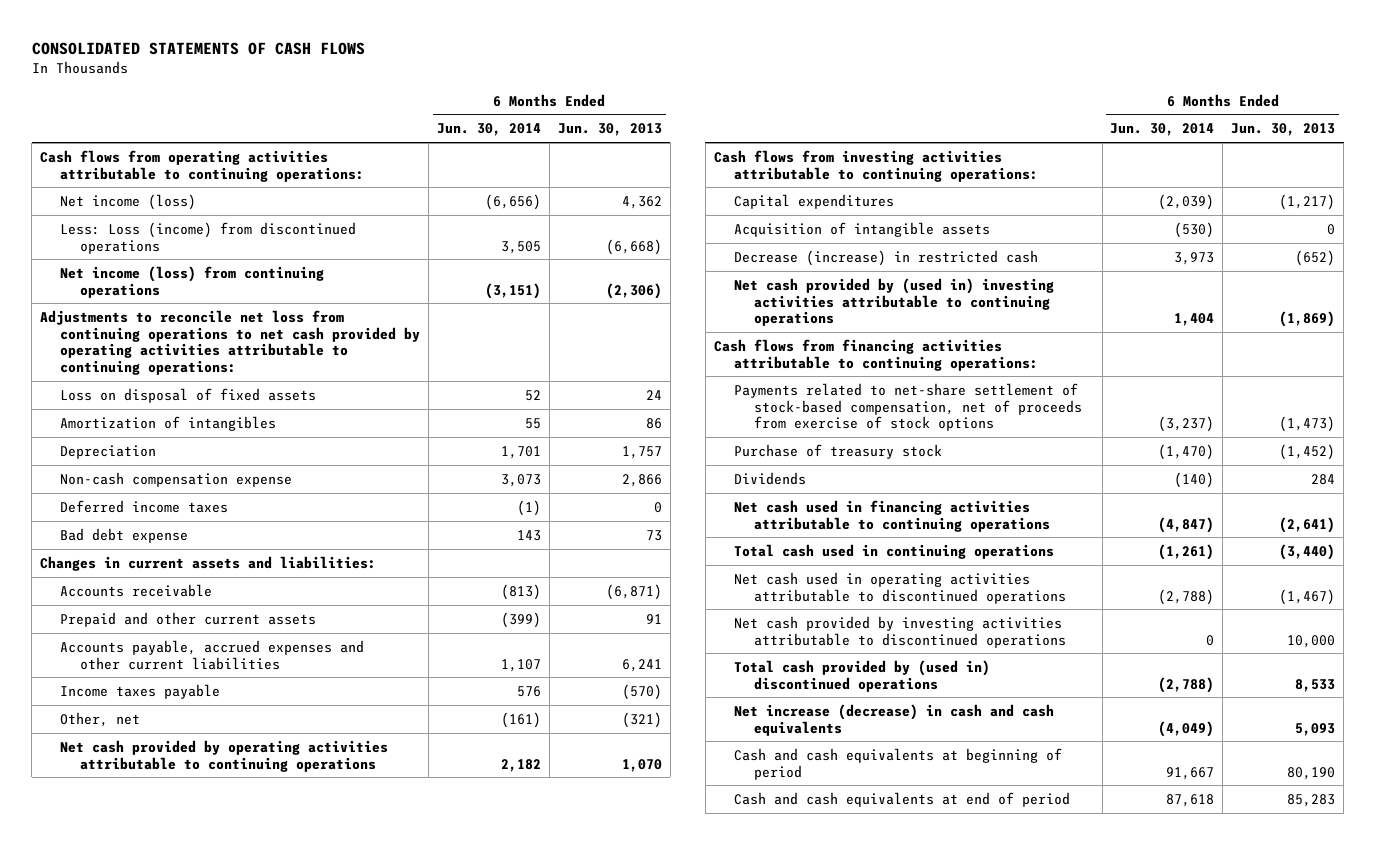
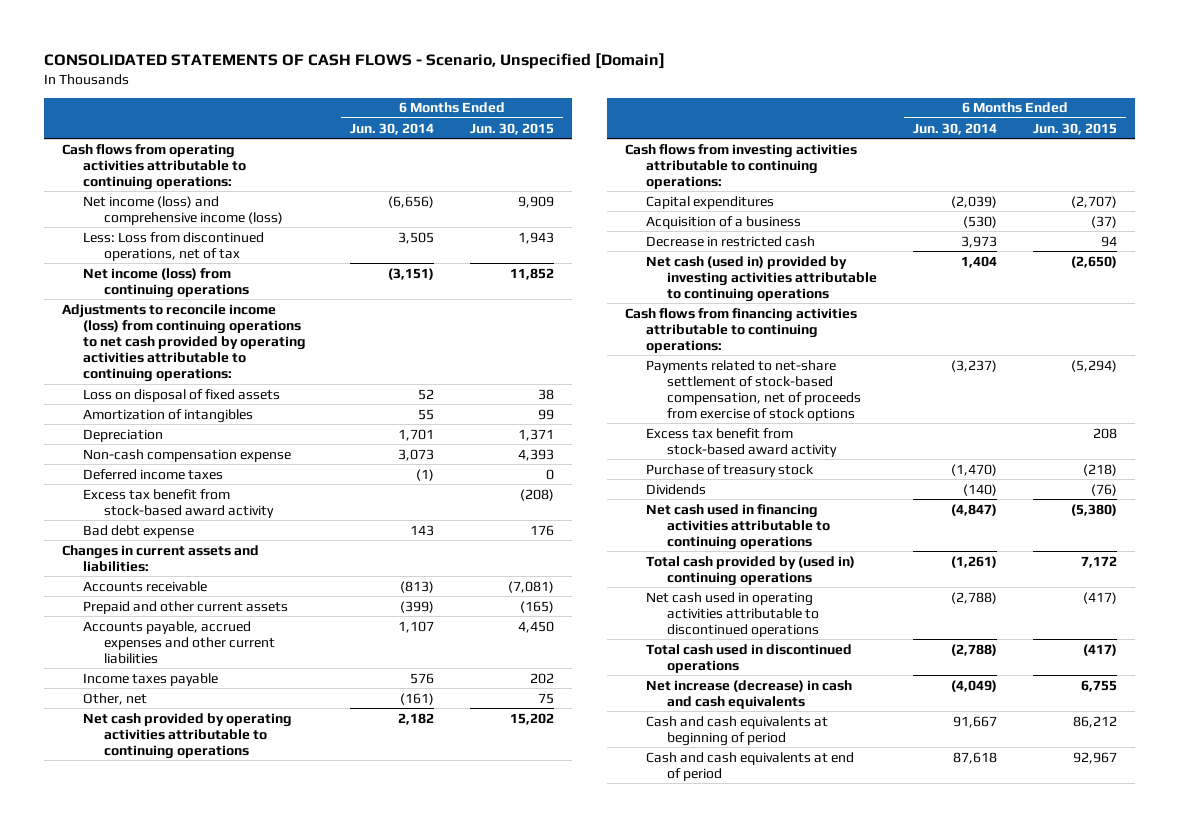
- CONSOLIDATED STATEMENTS OF CASH FLOWS
+ CONSOLIDATED STATEMENTS OF CASH FLOWS - Scenario, Unspecified [Domain]
- | 6 Months Ended Jun. 30, 2014 | 6 Months Ended Jun. 30, 2013
+ | 6 Months Ended Jun. 30, 2014 | 6 Months Ended Jun. 30, 2015
- Net income (loss) | (6,656) | 4,362
- Less: Loss (income) from discontinued operations | 3,505 | (6,668)
+ Net income (loss) and comprehensive income (loss) | (6,656) | 9,909
+ Less: Loss from discontinued operations, net of tax | 3,505 | 1,943
- Adjustments to reconcile net loss from continuing operations to net cash provided by operating activities attributable to continuing operations:
+ Adjustments to reconcile income (loss) from continuing operations to net cash provided by operating activities attributable to continuing operations:
+ Excess tax benefit from stock-based award activity | | (208)
- Acquisition of intangible assets | (530) | 0
- Decrease (increase) in restricted cash | 3,973 | (652)
- Net cash provided by (used in) investing activities attributable to continuing operations | 1,404 | (1,869)
+ Acquisition of a business | (530) | (37)
+ Decrease in restricted cash | 3,973 | 94
+ Net cash (used in) provided by investing activities attributable to continuing operations | 1,404 | (2,650)
+ Excess tax benefit from stock-based award activity | | 208
- Total cash used in continuing operations | (1,261) | (3,440)
+ Total cash provided by (used in) continuing operations | (1,261) | 7,172
- Net cash provided by investing activities attributable to discontinued operations | 0 | 10,000
- Total cash provided by (used in) discontinued operations | (2,788) | 8,533
+ Total cash used in discontinued operations | (2,788) | (417)

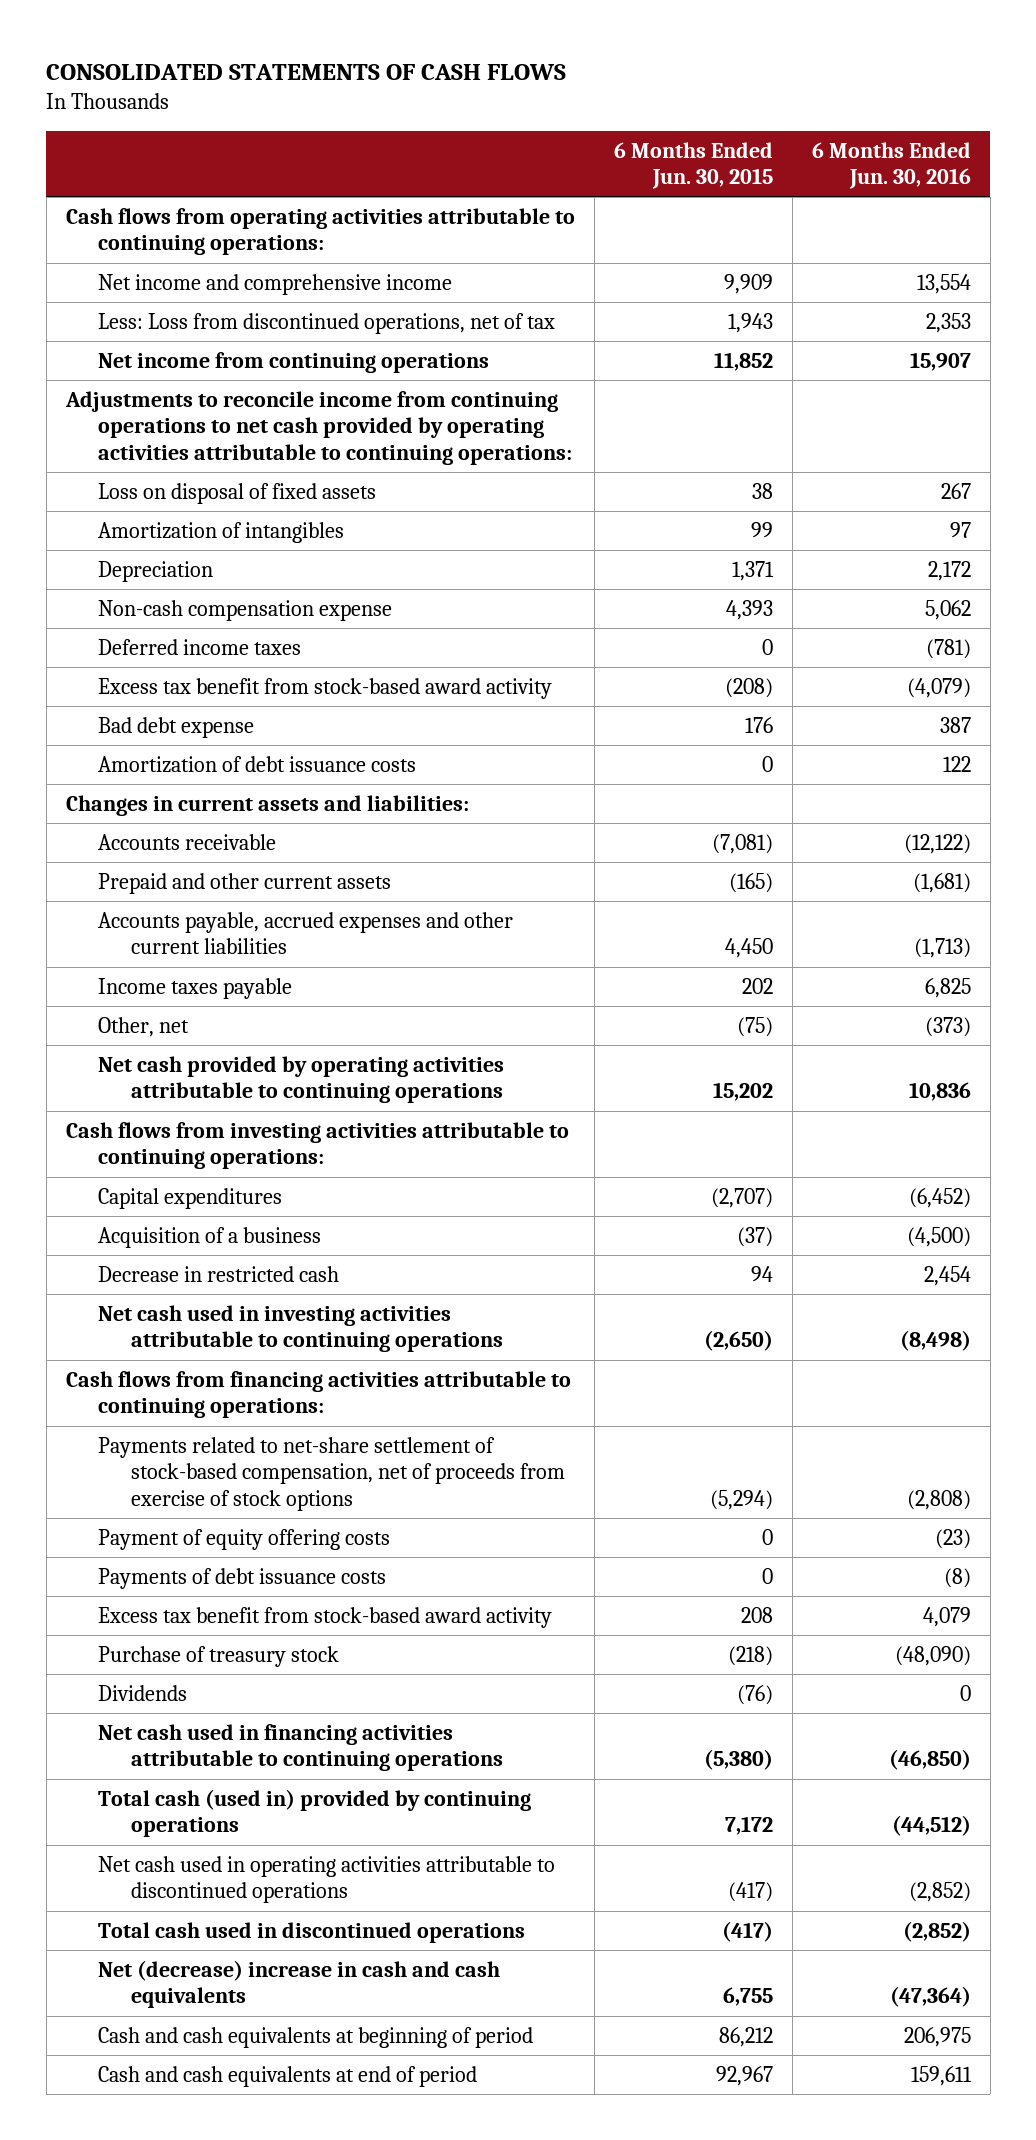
- CONSOLIDATED STATEMENTS OF CASH FLOWS - Scenario, Unspecified [Domain]
+ CONSOLIDATED STATEMENTS OF CASH FLOWS
- | 6 Months Ended Jun. 30, 2014 | 6 Months Ended Jun. 30, 2015
+ | 6 Months Ended Jun. 30, 2015 | 6 Months Ended Jun. 30, 2016
- Net income (loss) and comprehensive income (loss) | (6,656) | 9,909
+ Net income and comprehensive income | 9,909 | 13,554
- Net income (loss) from continuing operations | (3,151) | 11,852
- Adjustments to reconcile income (loss) from continuing operations to net cash provided by operating activities attributable to continuing operations:
+ Net income from continuing operations | 11,852 | 15,907
+ Adjustments to reconcile income from continuing operations to net cash provided by operating activities attributable to continuing operations:
+ Amortization of debt issuance costs | 0 | 122
- Other, net | (161) | 75
+ Other, net | (75) | (373)
- Net cash (used in) provided by investing activities attributable to continuing operations | 1,404 | (2,650)
+ Net cash used in investing activities attributable to continuing operations | (2,650) | (8,498)
+ Payment of equity offering costs | 0 | (23)
+ Payments of debt issuance costs | 0 | (8)
- Total cash provided by (used in) continuing operations | (1,261) | 7,172
+ Total cash (used in) provided by continuing operations | 7,172 | (44,512)
- Net increase (decrease) in cash and cash equivalents | (4,049) | 6,755
+ Net (decrease) increase in cash and cash equivalents | 6,755 | (47,364)

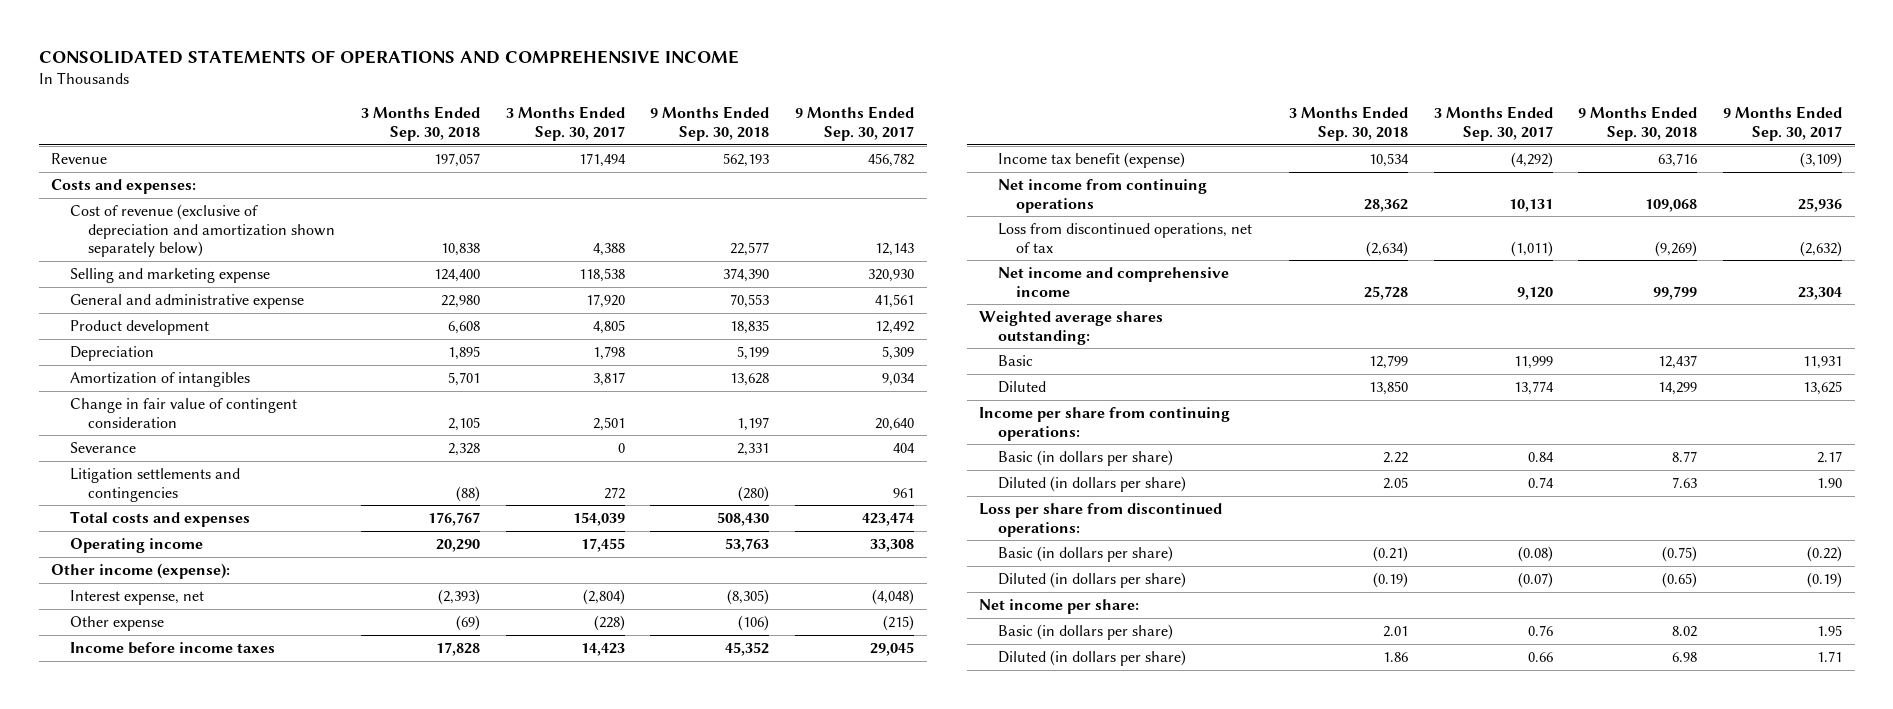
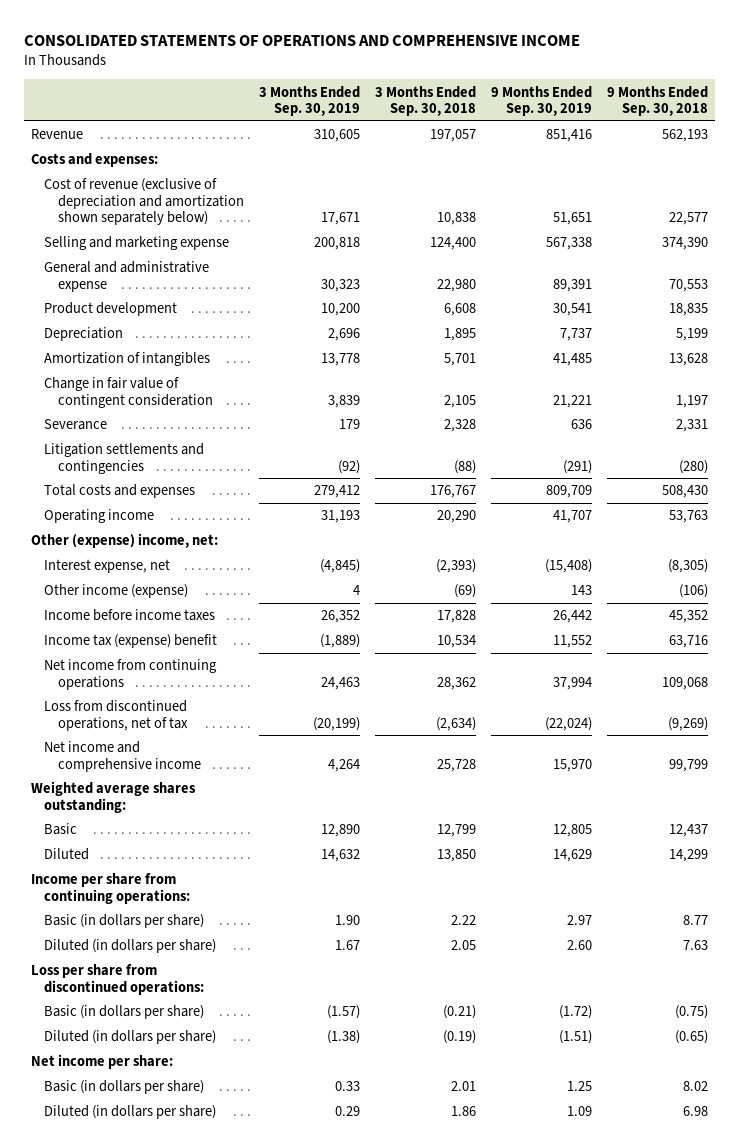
- | 3 Months Ended Sep. 30, 2018 | 3 Months Ended Sep. 30, 2017 | 9 Months Ended Sep. 30, 2018 | 9 Months Ended Sep. 30, 2017
+ | 3 Months Ended Sep. 30, 2019 | 3 Months Ended Sep. 30, 2018 | 9 Months Ended Sep. 30, 2019 | 9 Months Ended Sep. 30, 2018
- Other income (expense):
+ Other (expense) income, net:
- Other expense | (69) | (228) | (106) | (215)
+ Other income (expense) | 4 | (69) | 143 | (106)
- Income tax benefit (expense) | 10,534 | (4,292) | 63,716 | (3,109)
+ Income tax (expense) benefit | (1,889) | 10,534 | 11,552 | 63,716

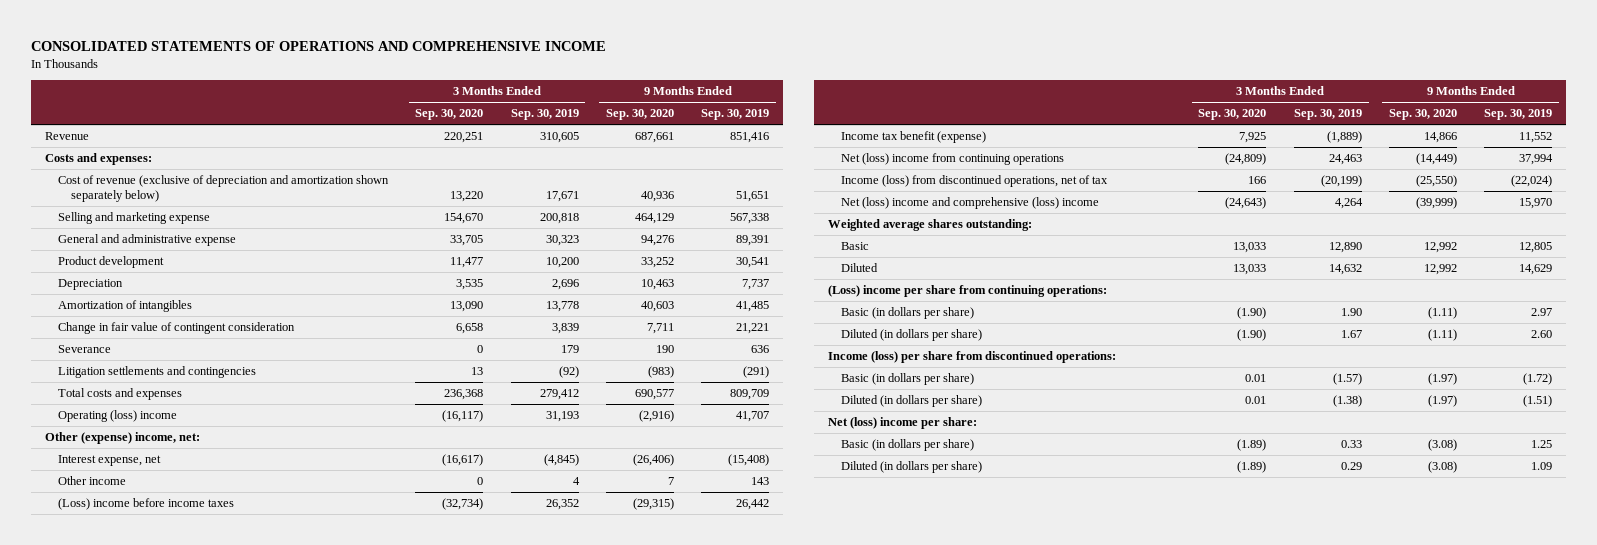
- | 3 Months Ended Sep. 30, 2019 | 3 Months Ended Sep. 30, 2018 | 9 Months Ended Sep. 30, 2019 | 9 Months Ended Sep. 30, 2018
+ | 3 Months Ended Sep. 30, 2020 | 3 Months Ended Sep. 30, 2019 | 9 Months Ended Sep. 30, 2020 | 9 Months Ended Sep. 30, 2019
- Operating income | 31,193 | 20,290 | 41,707 | 53,763
+ Operating (loss) income | (16,117) | 31,193 | (2,916) | 41,707
- Other income (expense) | 4 | (69) | 143 | (106)
- Income before income taxes | 26,352 | 17,828 | 26,442 | 45,352
- Income tax (expense) benefit | (1,889) | 10,534 | 11,552 | 63,716
- Net income from continuing operations | 24,463 | 28,362 | 37,994 | 109,068
- Loss from discontinued operations, net of tax | (20,199) | (2,634) | (22,024) | (9,269)
- Net income and comprehensive income | 4,264 | 25,728 | 15,970 | 99,799
+ Other income | 0 | 4 | 7 | 143
+ (Loss) income before income taxes | (32,734) | 26,352 | (29,315) | 26,442
+ Income tax benefit (expense) | 7,925 | (1,889) | 14,866 | 11,552
+ Net (loss) income from continuing operations | (24,809) | 24,463 | (14,449) | 37,994
+ Income (loss) from discontinued operations, net of tax | 166 | (20,199) | (25,550) | (22,024)
+ Net (loss) income and comprehensive (loss) income | (24,643) | 4,264 | (39,999) | 15,970
- Income per share from continuing operations:
+ (Loss) income per share from continuing operations:
- Loss per share from discontinued operations:
+ Income (loss) per share from discontinued operations:
- Net income per share:
+ Net (loss) income per share:

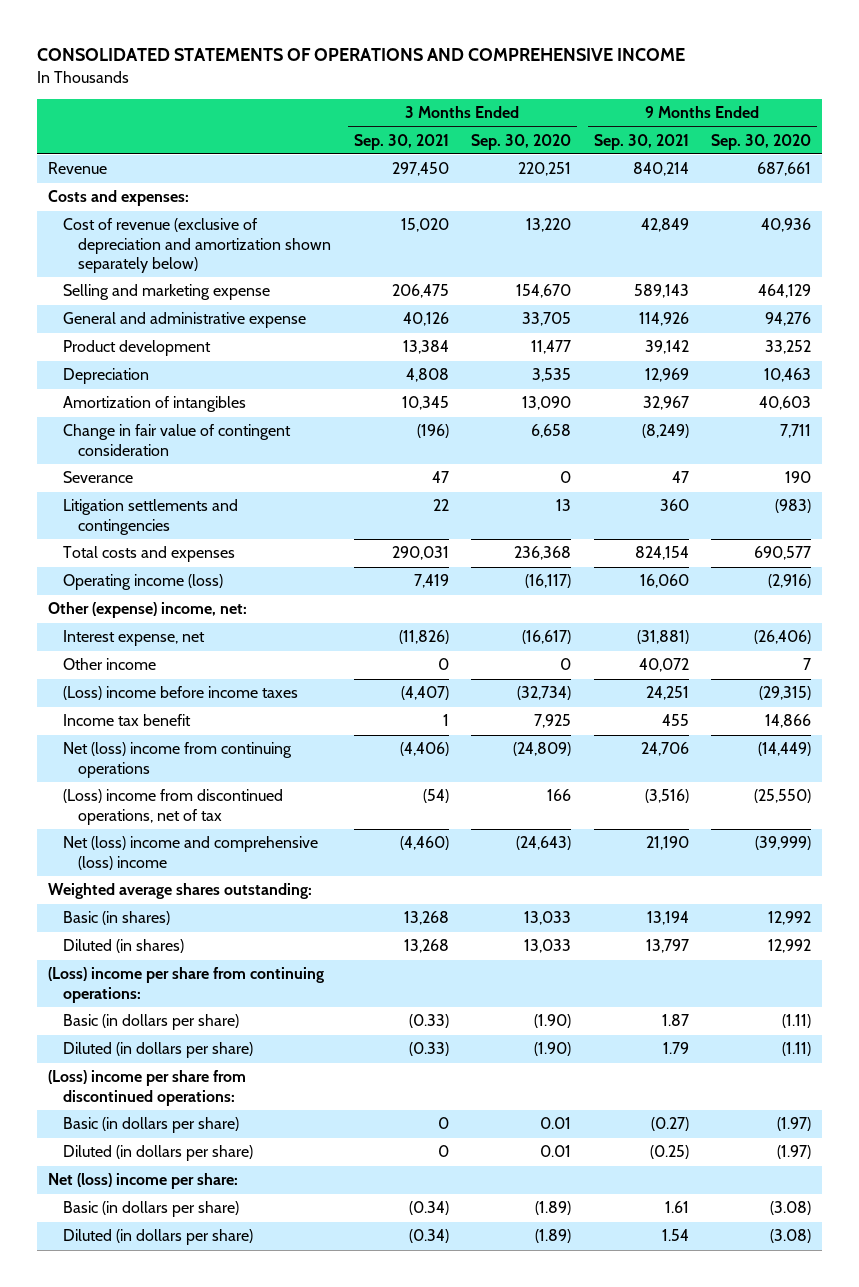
- | 3 Months Ended Sep. 30, 2020 | 3 Months Ended Sep. 30, 2019 | 9 Months Ended Sep. 30, 2020 | 9 Months Ended Sep. 30, 2019
+ | 3 Months Ended Sep. 30, 2021 | 3 Months Ended Sep. 30, 2020 | 9 Months Ended Sep. 30, 2021 | 9 Months Ended Sep. 30, 2020
- Operating (loss) income | (16,117) | 31,193 | (2,916) | 41,707
+ Operating income (loss) | 7,419 | (16,117) | 16,060 | (2,916)
- Income tax benefit (expense) | 7,925 | (1,889) | 14,866 | 11,552
+ Income tax benefit | 1 | 7,925 | 455 | 14,866
- Income (loss) from discontinued operations, net of tax | 166 | (20,199) | (25,550) | (22,024)
+ (Loss) income from discontinued operations, net of tax | (54) | 166 | (3,516) | (25,550)
- Basic | 13,033 | 12,890 | 12,992 | 12,805
- Diluted | 13,033 | 14,632 | 12,992 | 14,629
+ Basic (in shares) | 13,268 | 13,033 | 13,194 | 12,992
+ Diluted (in shares) | 13,268 | 13,033 | 13,797 | 12,992
- Income (loss) per share from discontinued operations:
+ (Loss) income per share from discontinued operations:

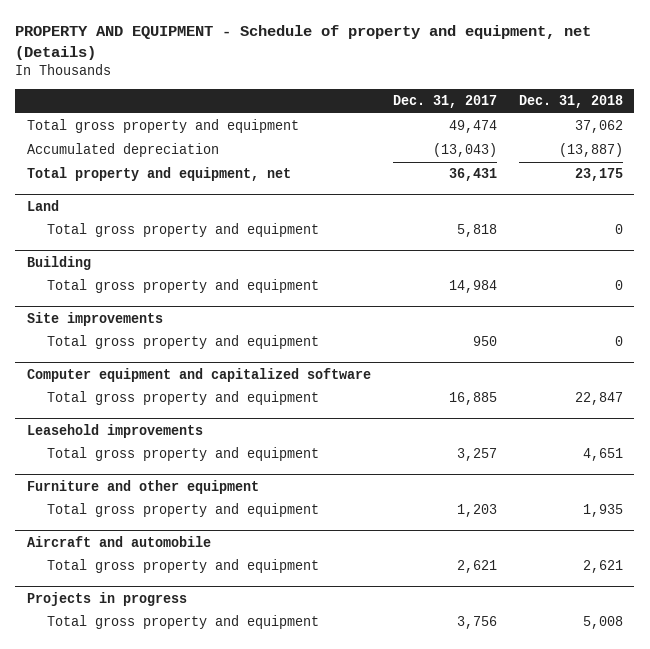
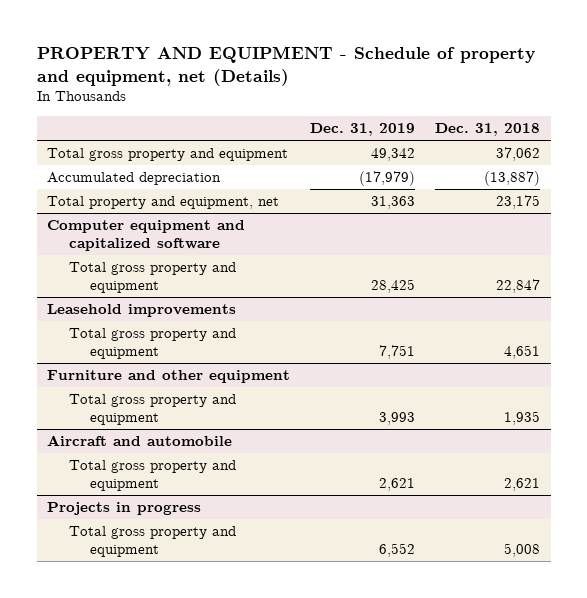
- | Dec. 31, 2017 | Dec. 31, 2018
+ | Dec. 31, 2019 | Dec. 31, 2018
- Land
- Total gross property and equipment | 5,818 | 0
- Building
- Total gross property and equipment | 14,984 | 0
- Site improvements
- Total gross property and equipment | 950 | 0

